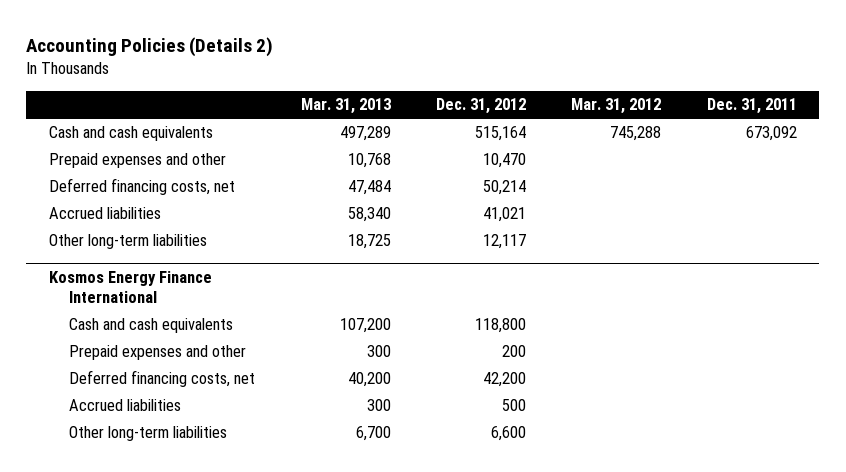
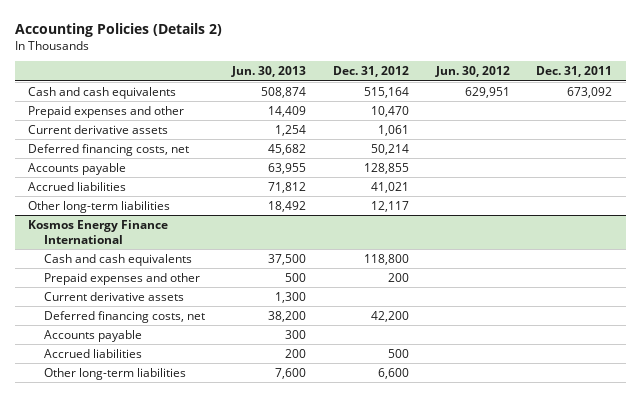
- | Mar. 31, 2013 | Dec. 31, 2012 | Mar. 31, 2012 | Dec. 31, 2011
+ | Jun. 30, 2013 | Dec. 31, 2012 | Jun. 30, 2012 | Dec. 31, 2011
+ Current derivative assets | 1,254 | 1,061 | |
+ Accounts payable | 63,955 | 128,855 | |
@ Kosmos Energy Finance International
+ Current derivative assets | 1,300 | | |
+ Accounts payable | 300 | | |

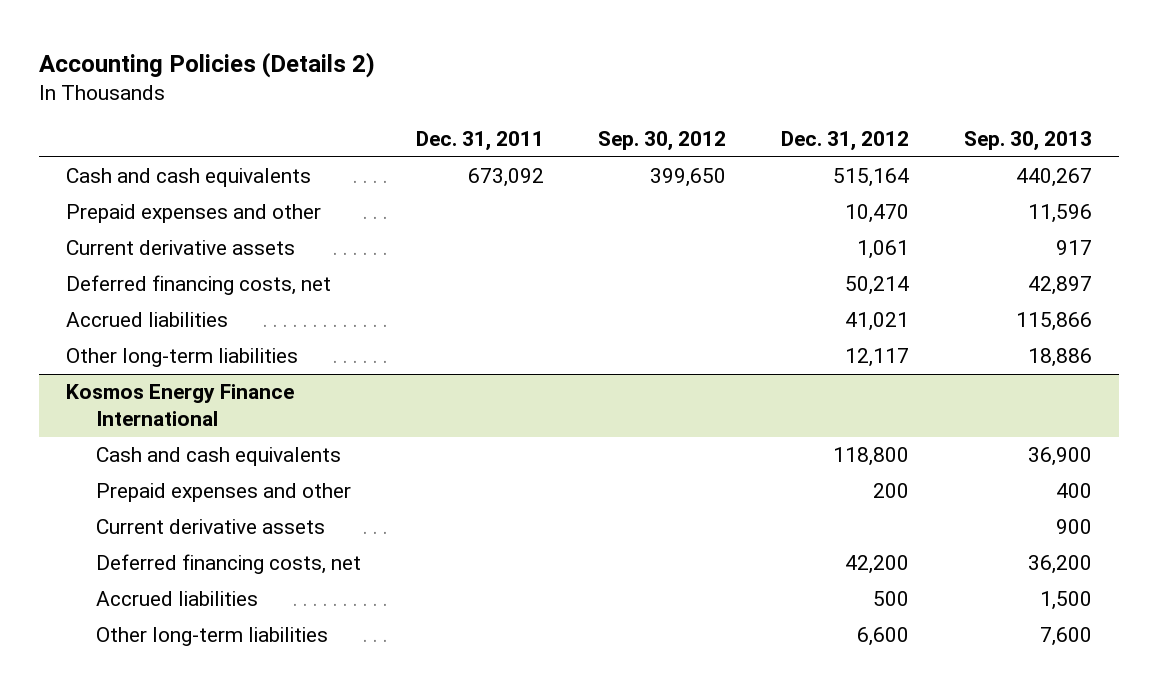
- | Jun. 30, 2013 | Dec. 31, 2012 | Jun. 30, 2012 | Dec. 31, 2011
+ | Dec. 31, 2011 | Sep. 30, 2012 | Dec. 31, 2012 | Sep. 30, 2013
- Accounts payable | 63,955 | 128,855 | |
@ Kosmos Energy Finance International
- Accounts payable | 300 | | |

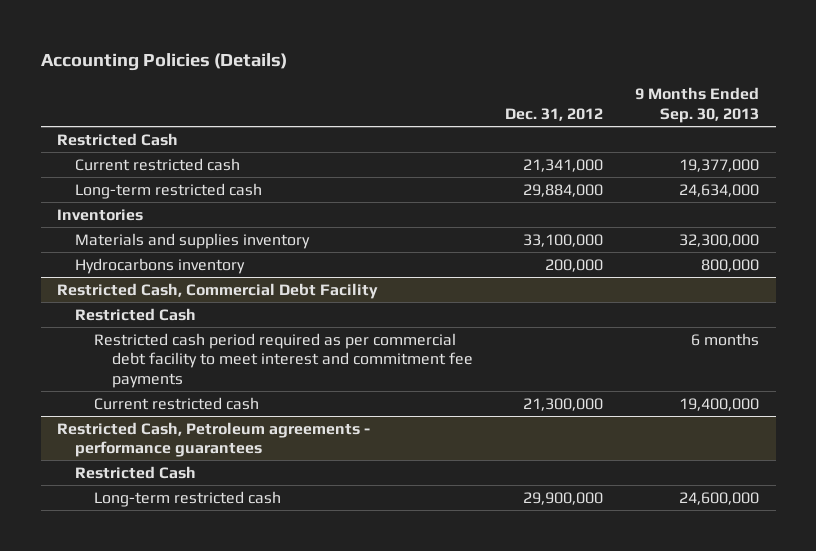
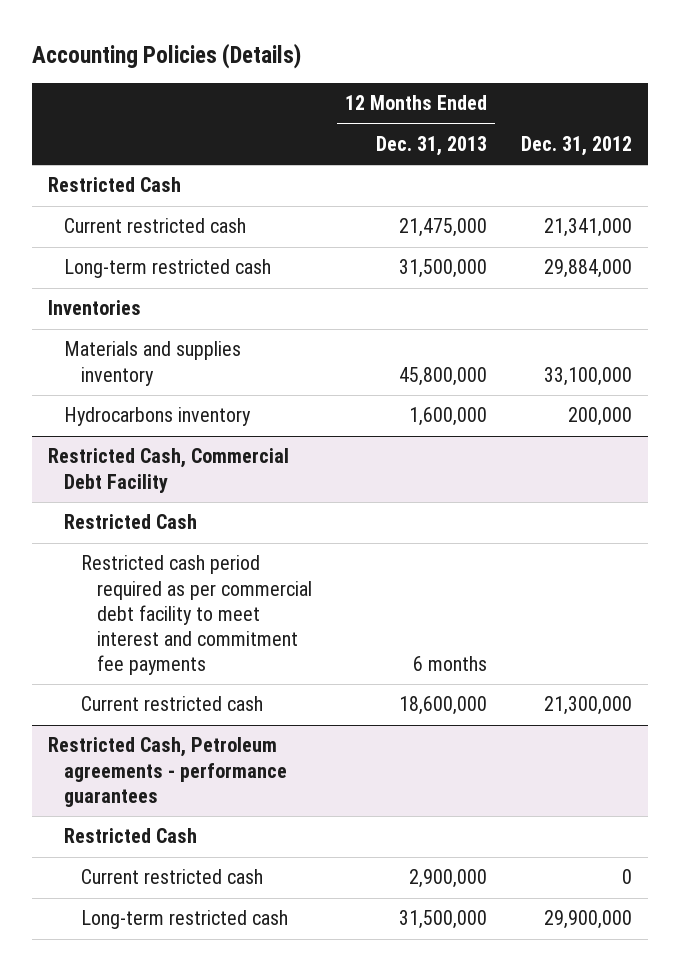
- | Dec. 31, 2012 | 9 Months Ended Sep. 30, 2013
+ | 12 Months Ended Dec. 31, 2013 | Dec. 31, 2012
@ Restricted Cash, Petroleum agreements - performance guarantees
+ Current restricted cash | 2,900,000 | 0

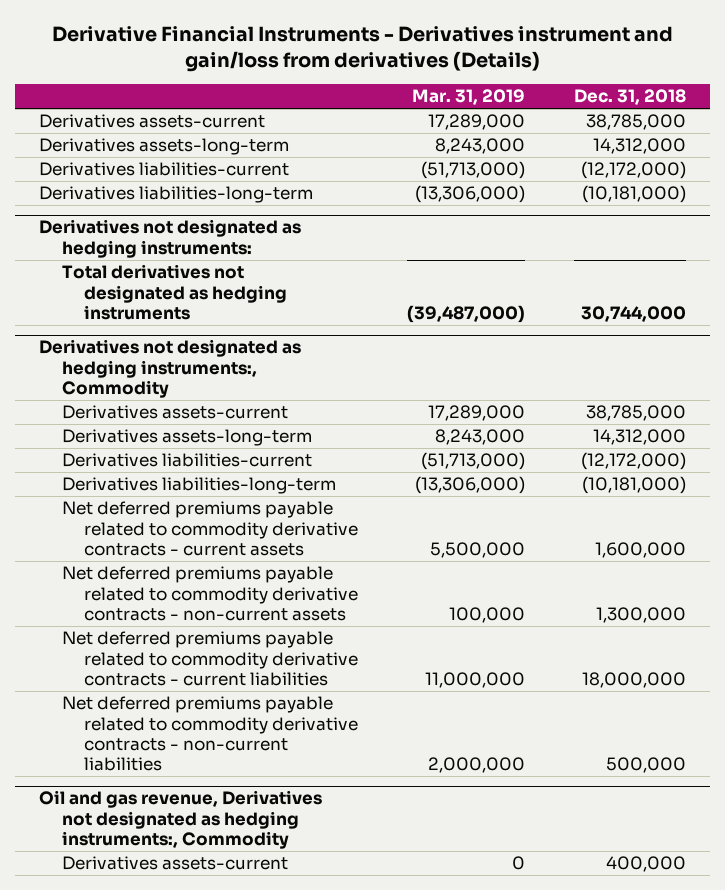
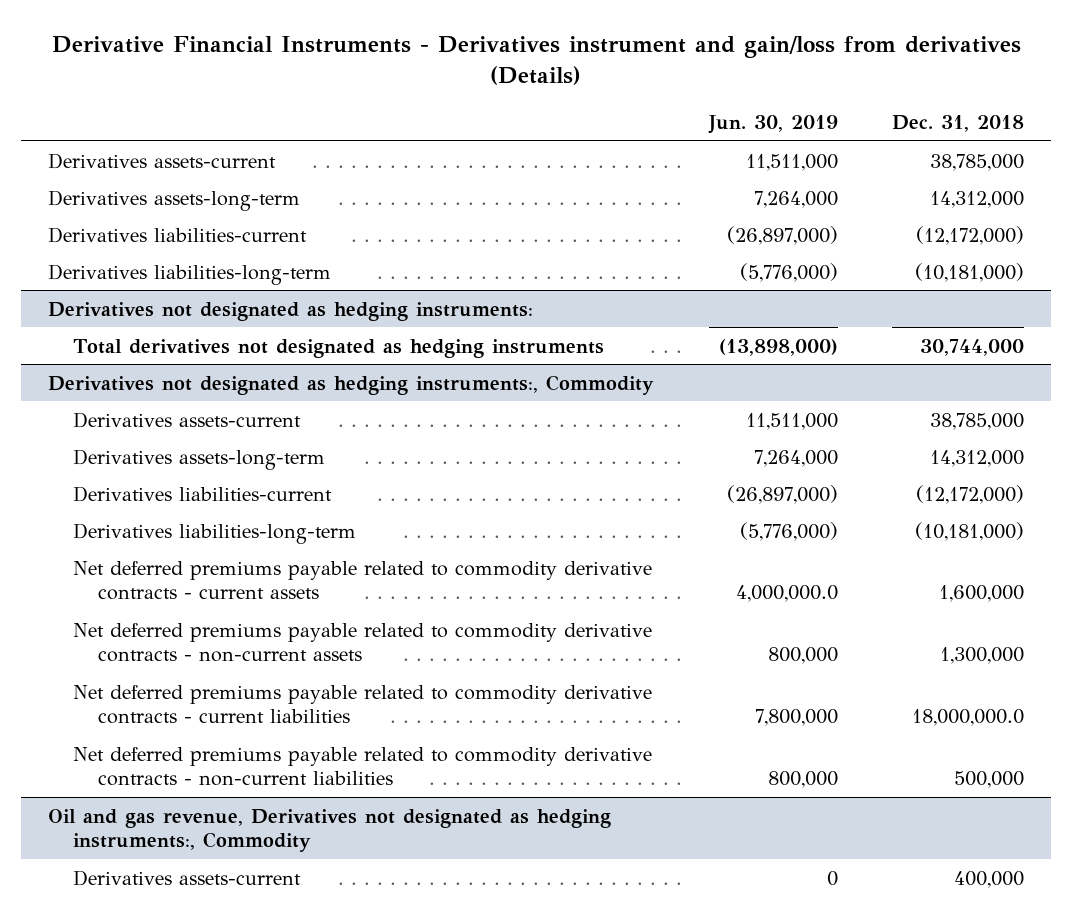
- | Mar. 31, 2019 | Dec. 31, 2018
+ | Jun. 30, 2019 | Dec. 31, 2018
@ Derivatives not designated as hedging instruments:, Commodity
- Net deferred premiums payable related to commodity derivative contracts - current liabilities | 11,000,000 | 18,000,000
+ Net deferred premiums payable related to commodity derivative contracts - current liabilities | 7,800,000 | 18,000,000.0

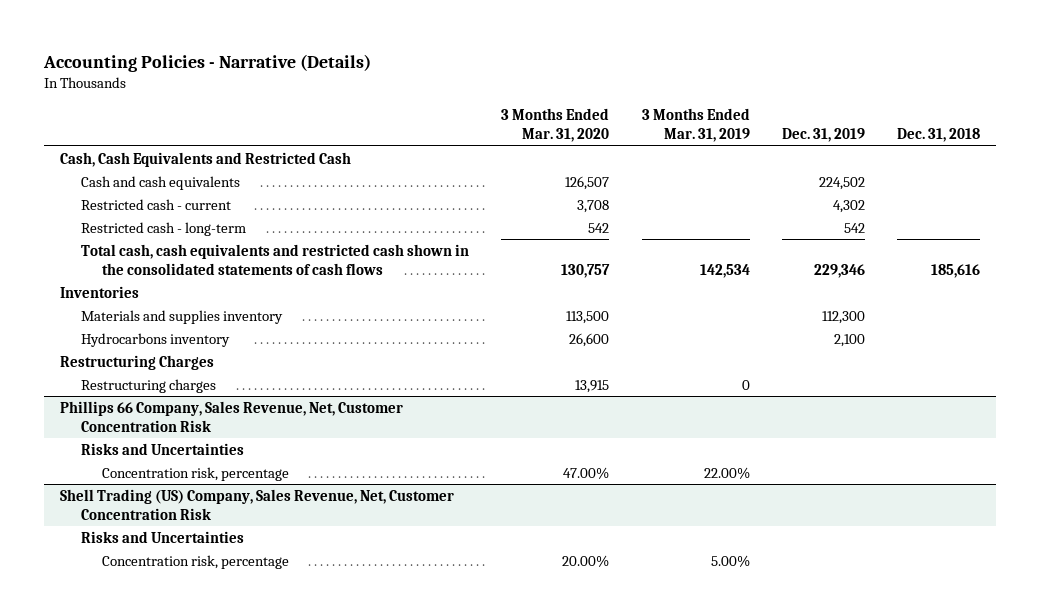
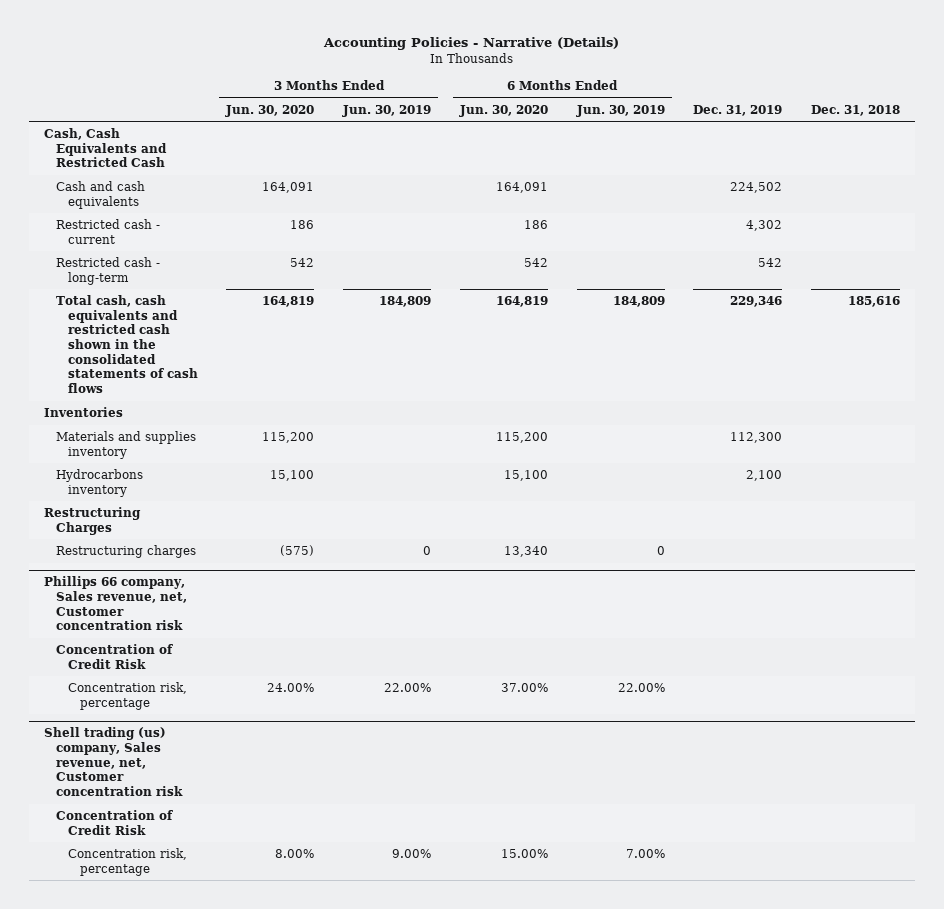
- | 3 Months Ended Mar. 31, 2020 | 3 Months Ended Mar. 31, 2019 | Dec. 31, 2019 | Dec. 31, 2018
+ | 3 Months Ended Jun. 30, 2020 | 3 Months Ended Jun. 30, 2019 | 6 Months Ended Jun. 30, 2020 | 6 Months Ended Jun. 30, 2019 | Dec. 31, 2019 | Dec. 31, 2018
- Phillips 66 Company, Sales Revenue, Net, Customer Concentration Risk
- Risks and Uncertainties
+ Phillips 66 company, Sales revenue, net, Customer concentration risk
+ Concentration of Credit Risk
- Shell Trading (US) Company, Sales Revenue, Net, Customer Concentration Risk
- Risks and Uncertainties
+ Shell trading (us) company, Sales revenue, net, Customer concentration risk
+ Concentration of Credit Risk

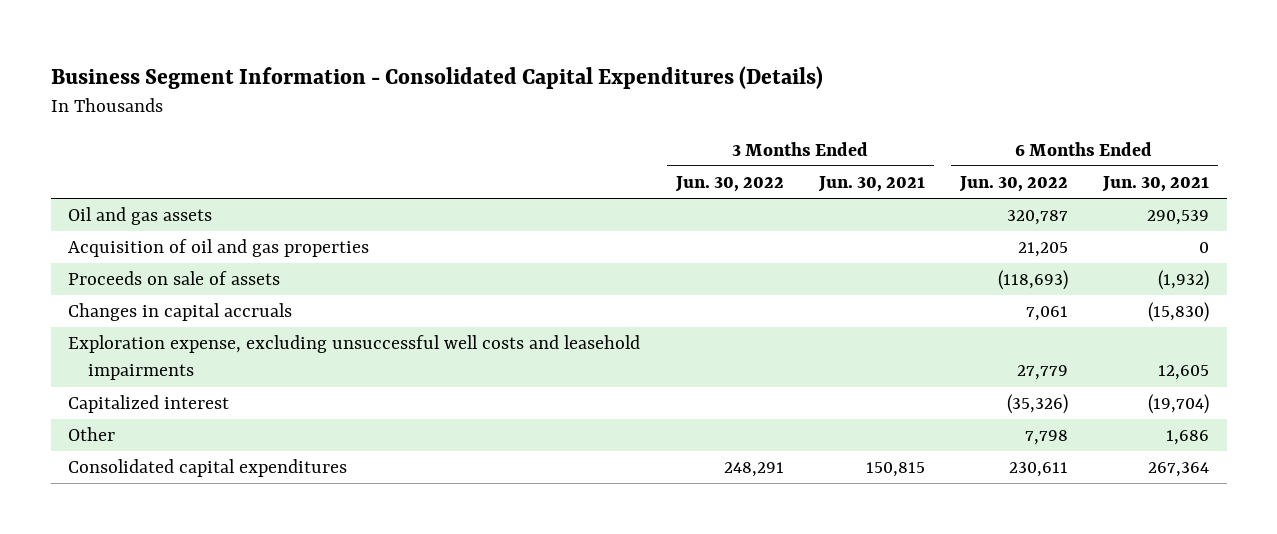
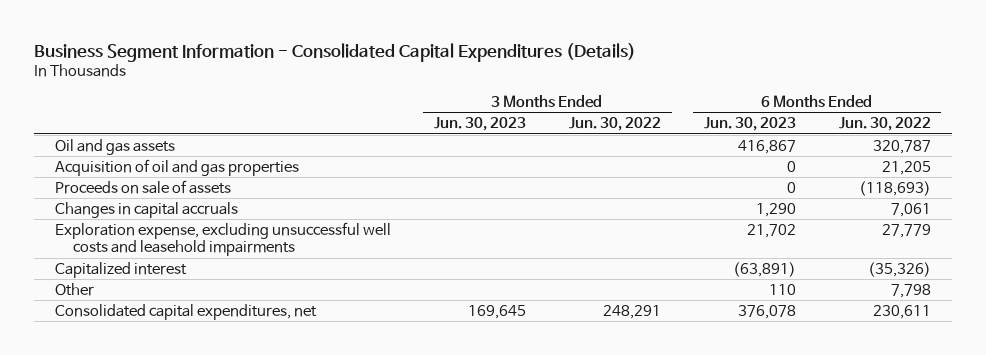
- | 3 Months Ended Jun. 30, 2022 | 3 Months Ended Jun. 30, 2021 | 6 Months Ended Jun. 30, 2022 | 6 Months Ended Jun. 30, 2021
+ | 3 Months Ended Jun. 30, 2023 | 3 Months Ended Jun. 30, 2022 | 6 Months Ended Jun. 30, 2023 | 6 Months Ended Jun. 30, 2022
- Consolidated capital expenditures | 248,291 | 150,815 | 230,611 | 267,364
+ Consolidated capital expenditures, net | 169,645 | 248,291 | 376,078 | 230,611

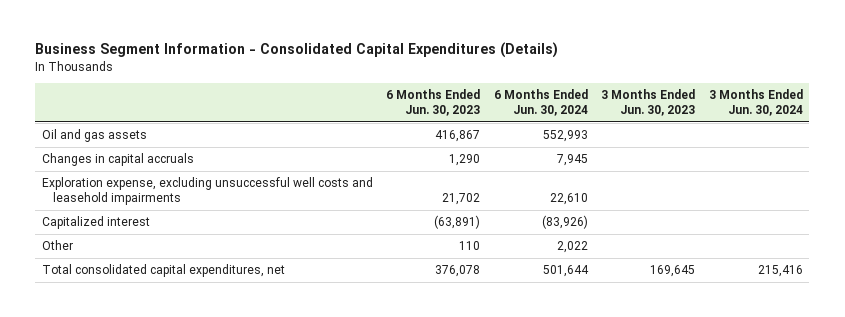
- | 3 Months Ended Jun. 30, 2023 | 3 Months Ended Jun. 30, 2022 | 6 Months Ended Jun. 30, 2023 | 6 Months Ended Jun. 30, 2022
+ | 6 Months Ended Jun. 30, 2023 | 6 Months Ended Jun. 30, 2024 | 3 Months Ended Jun. 30, 2023 | 3 Months Ended Jun. 30, 2024
- Acquisition of oil and gas properties | | | 0 | 21,205
- Proceeds on sale of assets | | | 0 | (118,693)
- Consolidated capital expenditures, net | 169,645 | 248,291 | 376,078 | 230,611
+ Total consolidated capital expenditures, net | 376,078 | 501,644 | 169,645 | 215,416

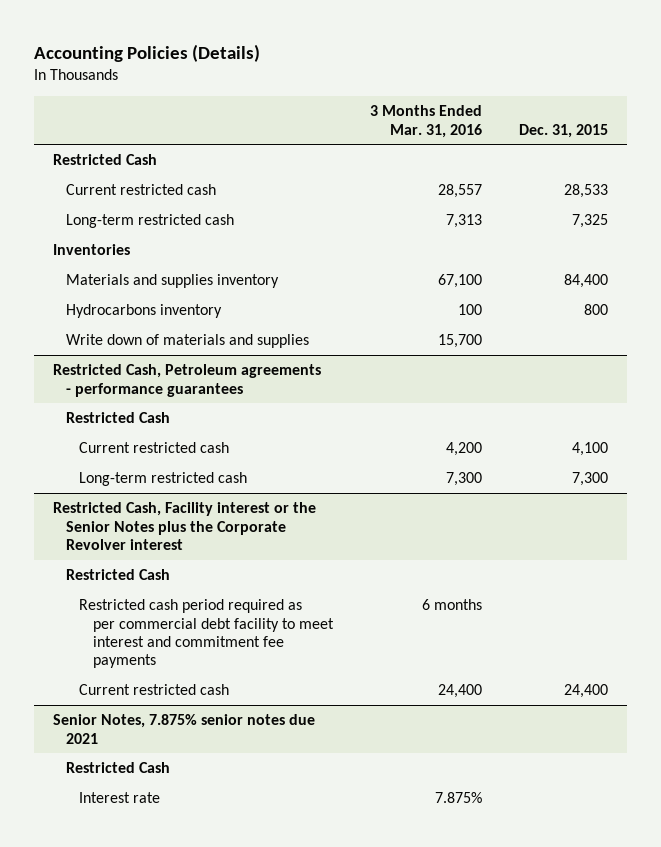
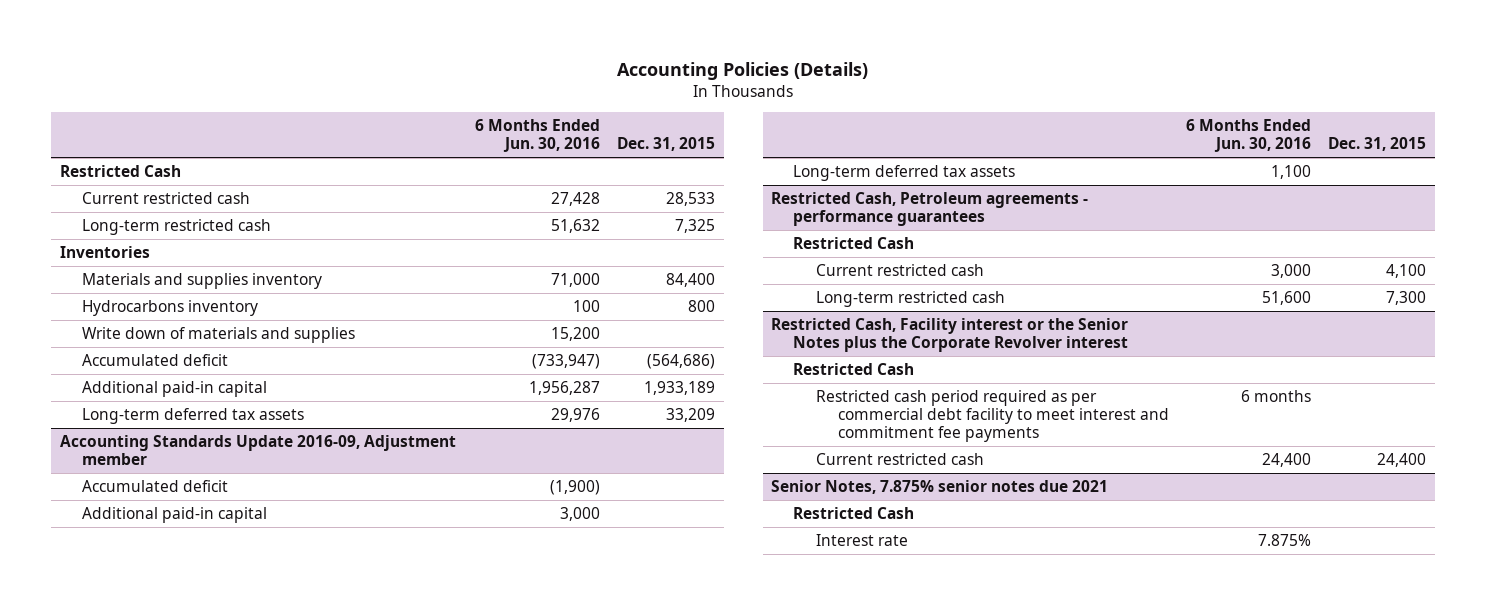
- | 3 Months Ended Mar. 31, 2016 | Dec. 31, 2015
+ | 6 Months Ended Jun. 30, 2016 | Dec. 31, 2015
+ Accumulated deficit | (733,947) | (564,686)
+ Additional paid-in capital | 1,956,287 | 1,933,189
+ Long-term deferred tax assets | 29,976 | 33,209
+ Accounting Standards Update 2016-09, Adjustment member
+ Accumulated deficit | (1,900) |
+ Additional paid-in capital | 3,000 |
+ Long-term deferred tax assets | 1,100 |

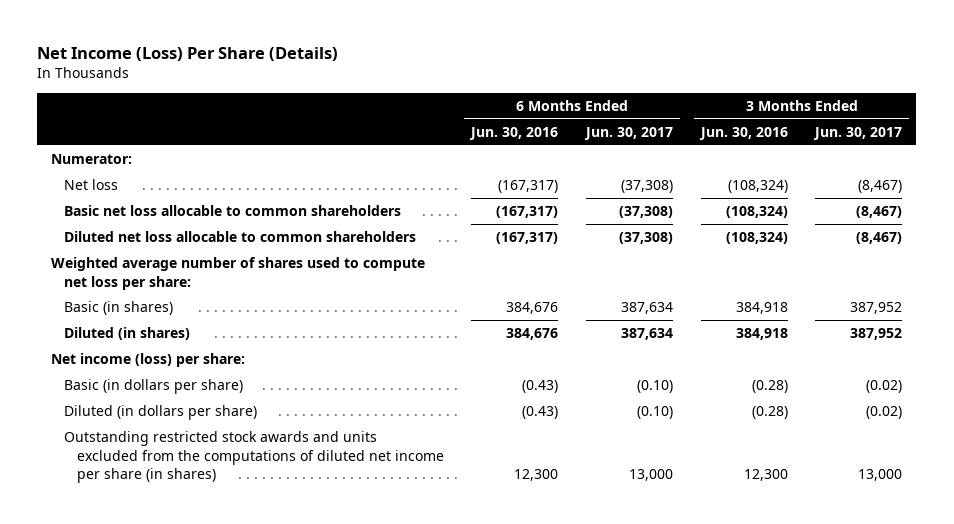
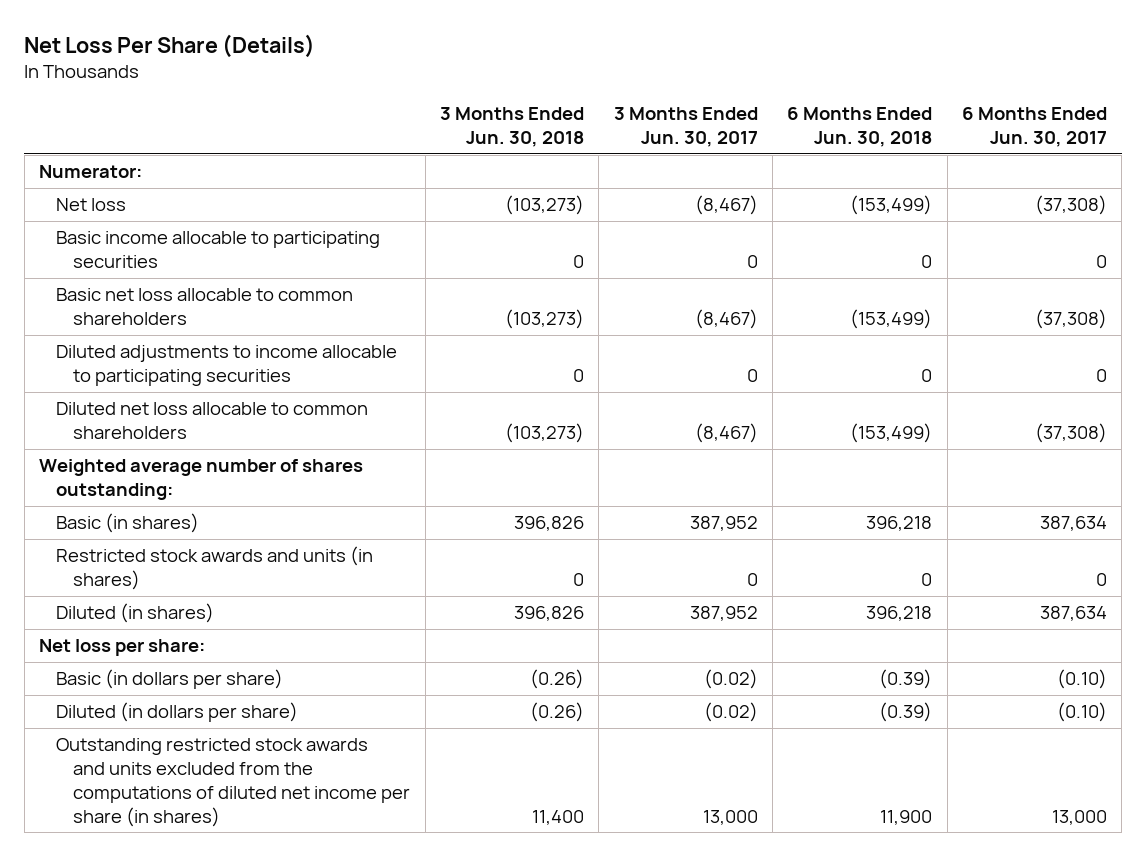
- Net Income (Loss) Per Share (Details)
+ Net Loss Per Share (Details)
- | 6 Months Ended Jun. 30, 2016 | 6 Months Ended Jun. 30, 2017 | 3 Months Ended Jun. 30, 2016 | 3 Months Ended Jun. 30, 2017
+ | 3 Months Ended Jun. 30, 2018 | 3 Months Ended Jun. 30, 2017 | 6 Months Ended Jun. 30, 2018 | 6 Months Ended Jun. 30, 2017
+ Basic income allocable to participating securities | 0 | 0 | 0 | 0
+ Diluted adjustments to income allocable to participating securities | 0 | 0 | 0 | 0
- Weighted average number of shares used to compute net loss per share:
+ Weighted average number of shares outstanding:
+ Restricted stock awards and units (in shares) | 0 | 0 | 0 | 0
- Net income (loss) per share:
+ Net loss per share:

